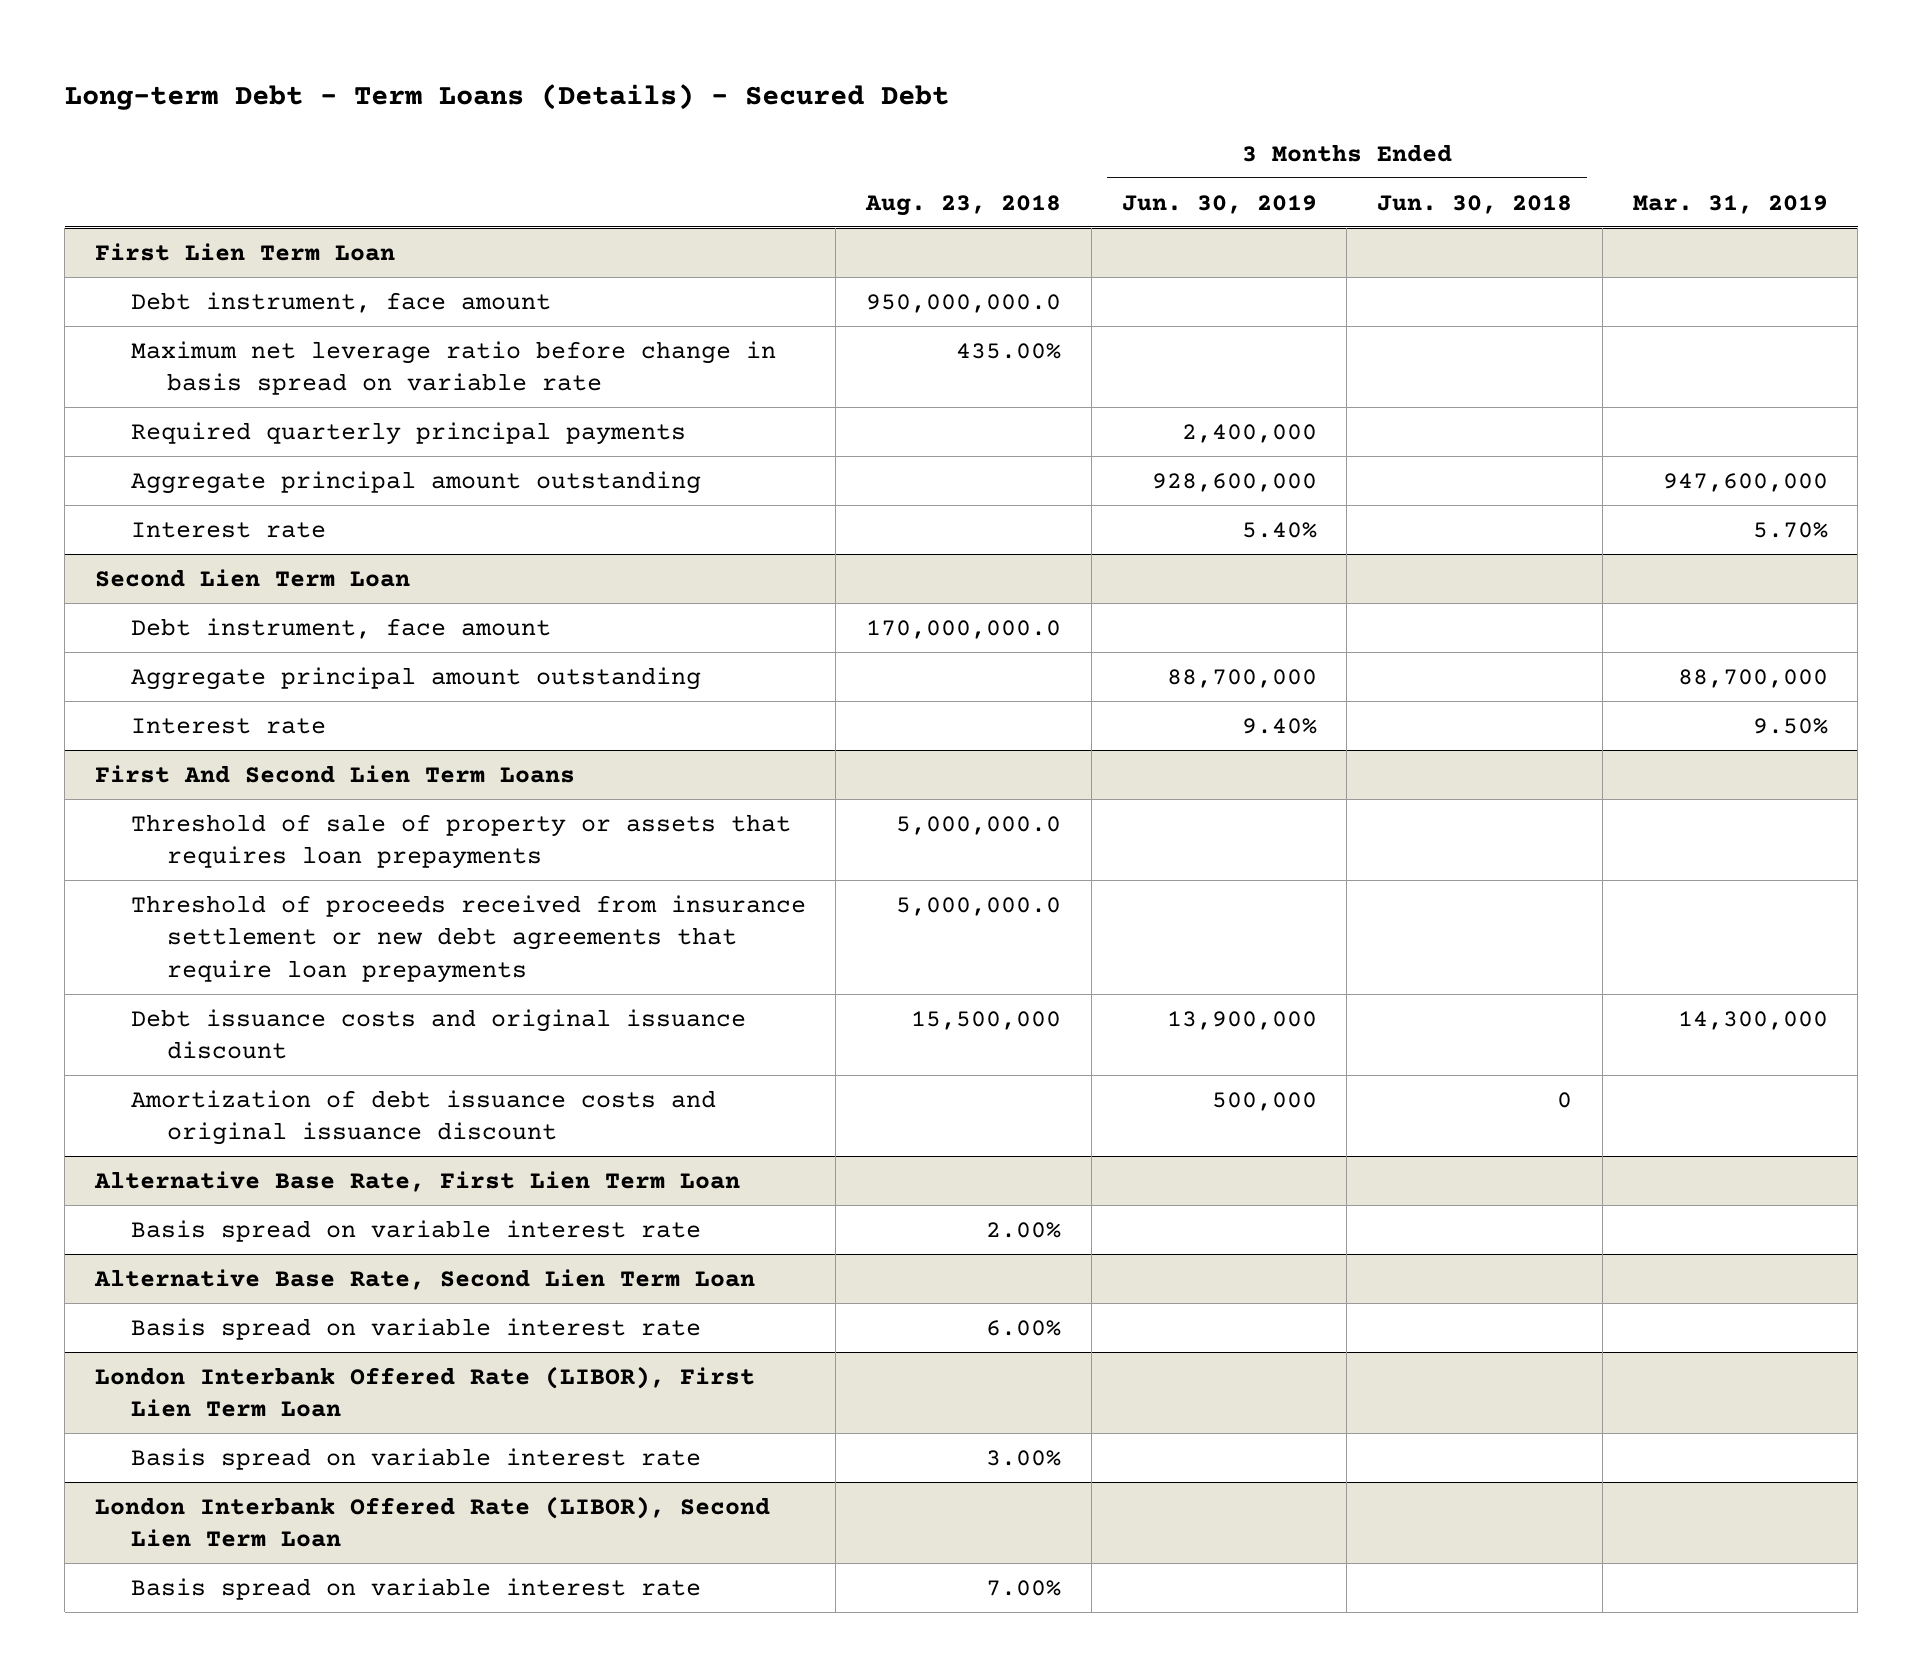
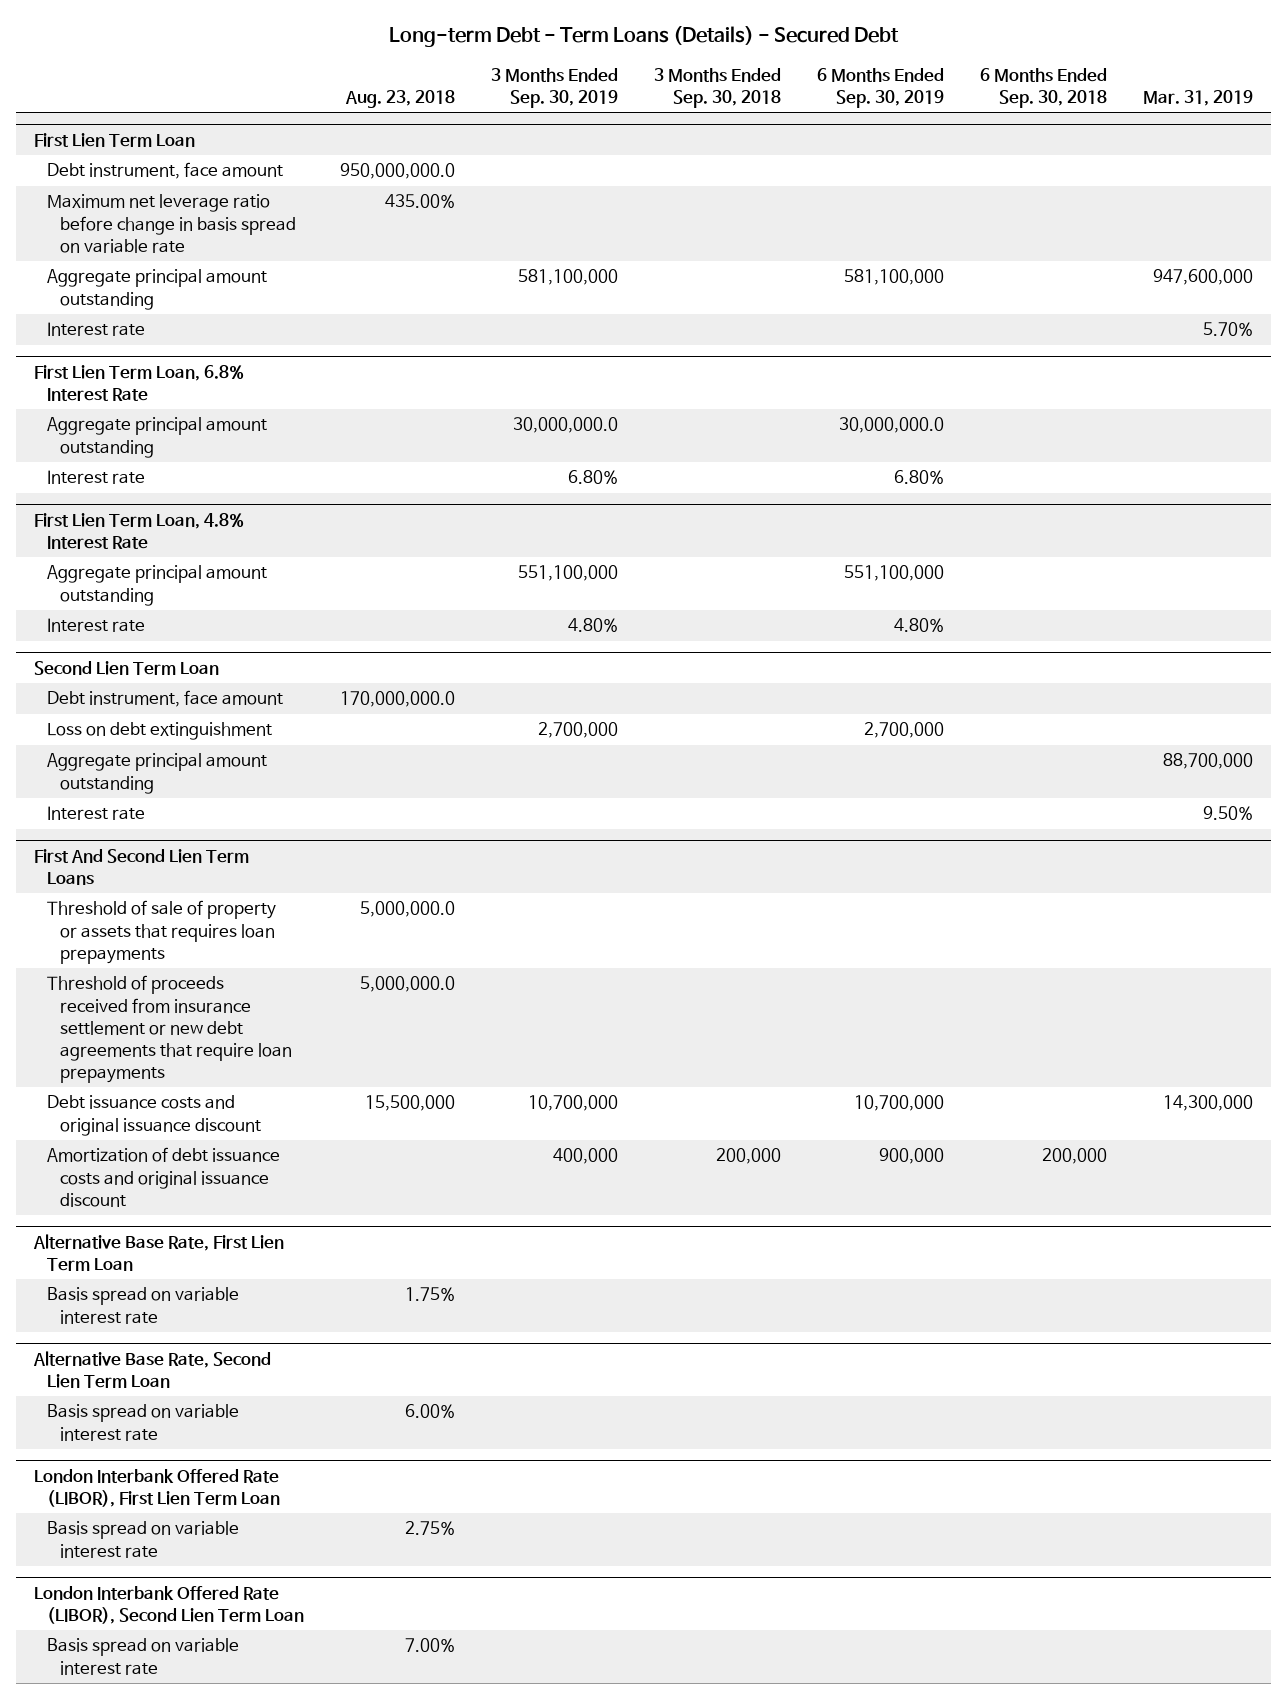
- | Aug. 23, 2018 | 3 Months Ended Jun. 30, 2019 | 3 Months Ended Jun. 30, 2018 | Mar. 31, 2019
+ | Aug. 23, 2018 | 3 Months Ended Sep. 30, 2019 | 3 Months Ended Sep. 30, 2018 | 6 Months Ended Sep. 30, 2019 | 6 Months Ended Sep. 30, 2018 | Mar. 31, 2019
@ First Lien Term Loan
- Required quarterly principal payments | | 2,400,000 | |
+ First Lien Term Loan, 6.8% Interest Rate
+ Aggregate principal amount outstanding | | 30,000,000.0 | | 30,000,000.0 | |
+ Interest rate | | 6.80% | | 6.80% | |
+ First Lien Term Loan, 4.8% Interest Rate
+ Aggregate principal amount outstanding | | 551,100,000 | | 551,100,000 | |
+ Interest rate | | 4.80% | | 4.80% | |
@ Second Lien Term Loan
+ Loss on debt extinguishment | | 2,700,000 | | 2,700,000 | |
@ Alternative Base Rate, First Lien Term Loan
- Basis spread on variable interest rate | 2.00% | | |
+ Basis spread on variable interest rate | 1.75% | | | | |
@ London Interbank Offered Rate (LIBOR), First Lien Term Loan
- Basis spread on variable interest rate | 3.00% | | |
+ Basis spread on variable interest rate | 2.75% | | | | |

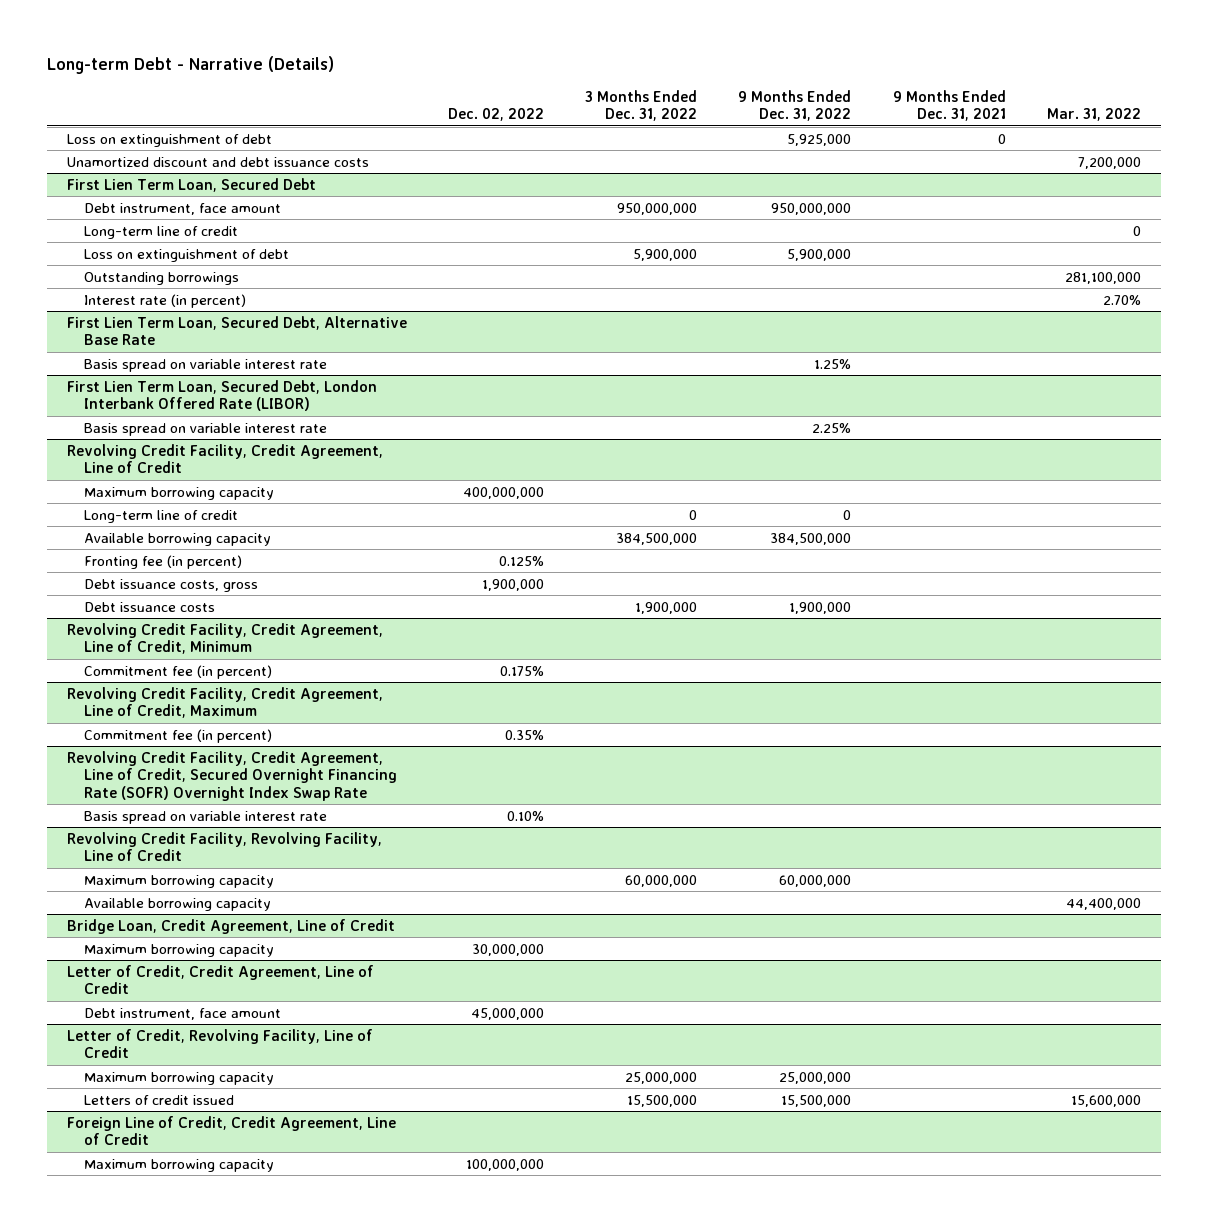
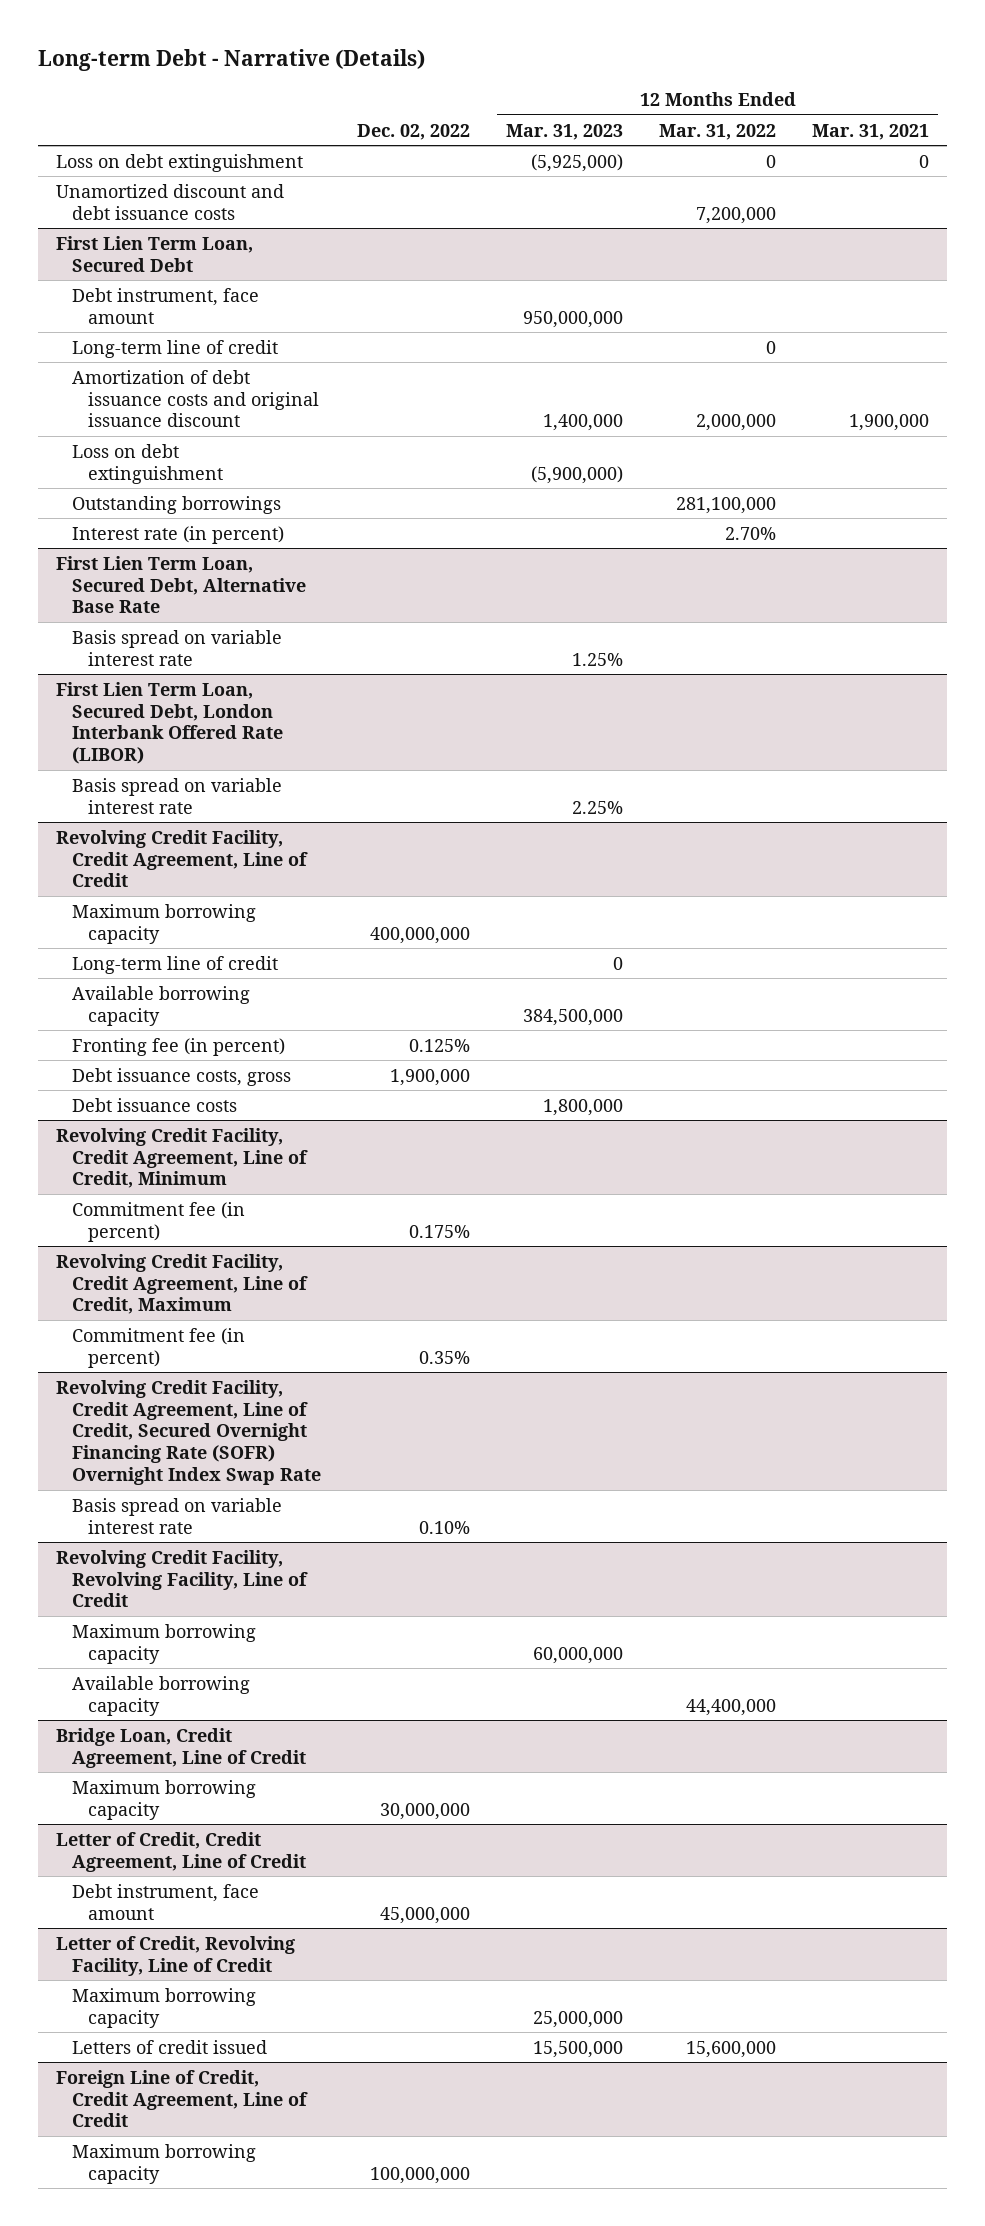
- | Dec. 02, 2022 | 3 Months Ended Dec. 31, 2022 | 9 Months Ended Dec. 31, 2022 | 9 Months Ended Dec. 31, 2021 | Mar. 31, 2022
+ | Dec. 02, 2022 | 12 Months Ended Mar. 31, 2023 | 12 Months Ended Mar. 31, 2022 | 12 Months Ended Mar. 31, 2021
- Loss on extinguishment of debt | | | 5,925,000 | 0 |
+ Loss on debt extinguishment | | (5,925,000) | 0 | 0
@ First Lien Term Loan, Secured Debt
- Loss on extinguishment of debt | | 5,900,000 | 5,900,000 | |
+ Amortization of debt issuance costs and original issuance discount | | 1,400,000 | 2,000,000 | 1,900,000
+ Loss on debt extinguishment | | (5,900,000) | |

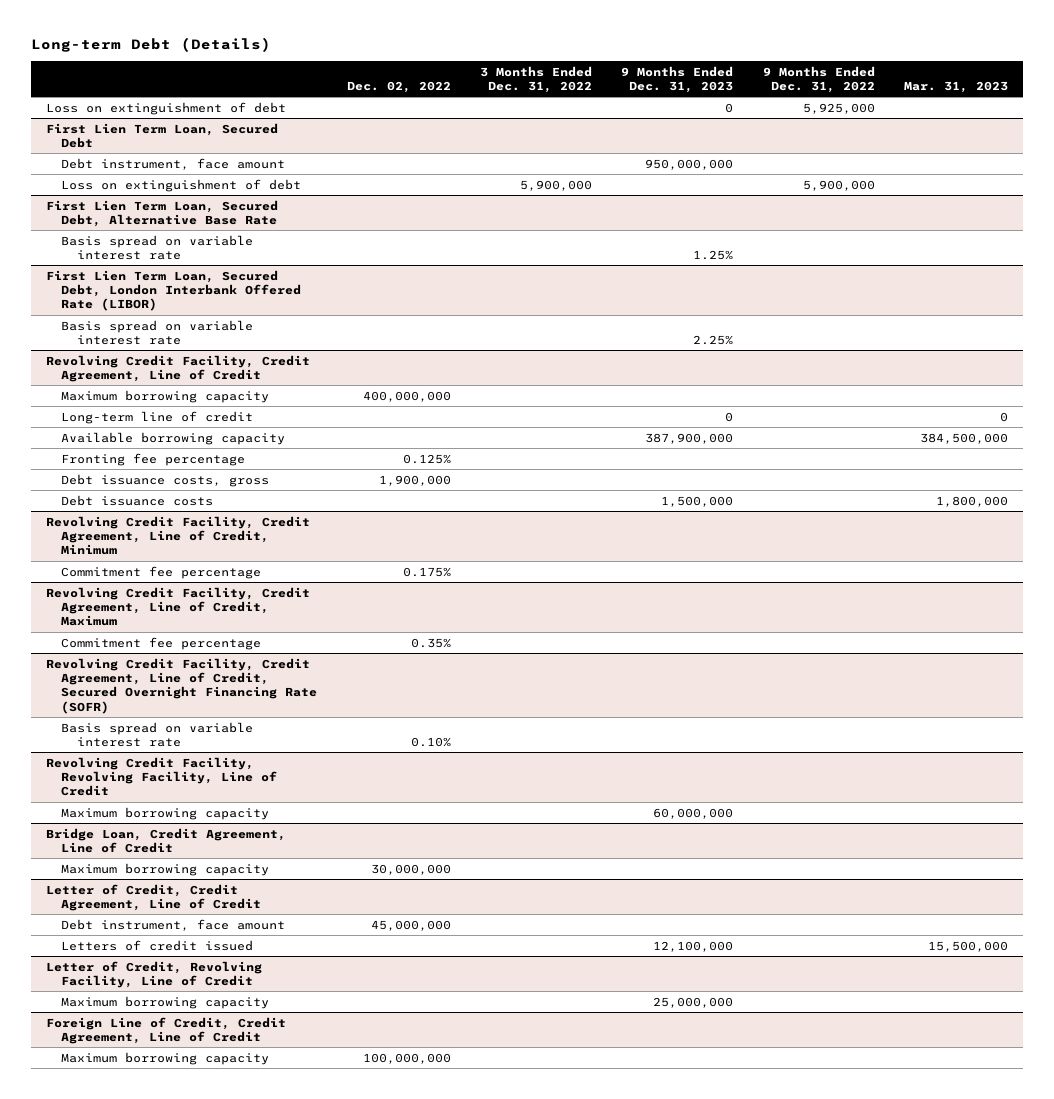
- Long-term Debt - Narrative (Details)
+ Long-term Debt (Details)
- | Dec. 02, 2022 | 12 Months Ended Mar. 31, 2023 | 12 Months Ended Mar. 31, 2022 | 12 Months Ended Mar. 31, 2021
+ | Dec. 02, 2022 | 3 Months Ended Dec. 31, 2022 | 9 Months Ended Dec. 31, 2023 | 9 Months Ended Dec. 31, 2022 | Mar. 31, 2023
- Loss on debt extinguishment | | (5,925,000) | 0 | 0
- Unamortized discount and debt issuance costs | | | 7,200,000 |
+ Loss on extinguishment of debt | | | 0 | 5,925,000 |
@ First Lien Term Loan, Secured Debt
- Long-term line of credit | | | 0 |
- Amortization of debt issuance costs and original issuance discount | | 1,400,000 | 2,000,000 | 1,900,000
- Loss on debt extinguishment | | (5,900,000) | |
- Outstanding borrowings | | | 281,100,000 |
- Interest rate (in percent) | | | 2.70% |
+ Loss on extinguishment of debt | | 5,900,000 | | 5,900,000 |
@ Revolving Credit Facility, Credit Agreement, Line of Credit
- Fronting fee (in percent) | 0.125% | | |
+ Fronting fee percentage | 0.125% | | | |
@ Revolving Credit Facility, Credit Agreement, Line of Credit, Minimum
- Commitment fee (in percent) | 0.175% | | |
+ Commitment fee percentage | 0.175% | | | |
@ Revolving Credit Facility, Credit Agreement, Line of Credit, Maximum
- Commitment fee (in percent) | 0.35% | | |
- Revolving Credit Facility, Credit Agreement, Line of Credit, Secured Overnight Financing Rate (SOFR) Overnight Index Swap Rate
@ Revolving Credit Facility, Credit Agreement, Line of Credit, Maximum
+ Commitment fee percentage | 0.35% | | | |
+ Revolving Credit Facility, Credit Agreement, Line of Credit, Secured Overnight Financing Rate (SOFR)
@ Revolving Credit Facility, Revolving Facility, Line of Credit
- Available borrowing capacity | | | 44,400,000 |
@ Letter of Credit, Credit Agreement, Line of Credit
+ Letters of credit issued | | | 12,100,000 | | 15,500,000
@ Letter of Credit, Revolving Facility, Line of Credit
- Letters of credit issued | | 15,500,000 | 15,600,000 |

